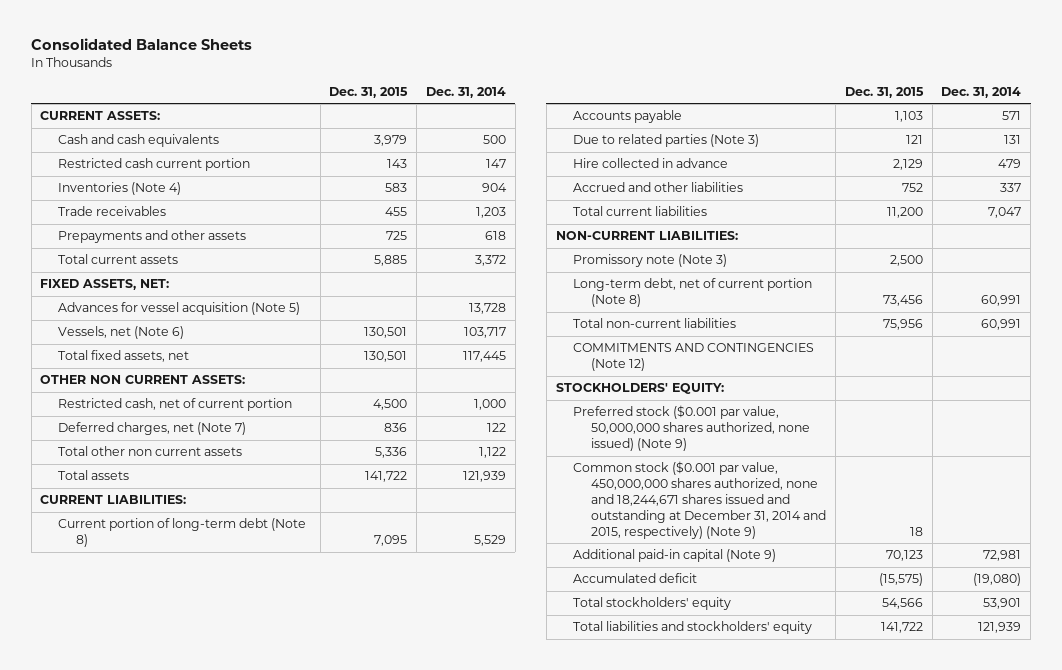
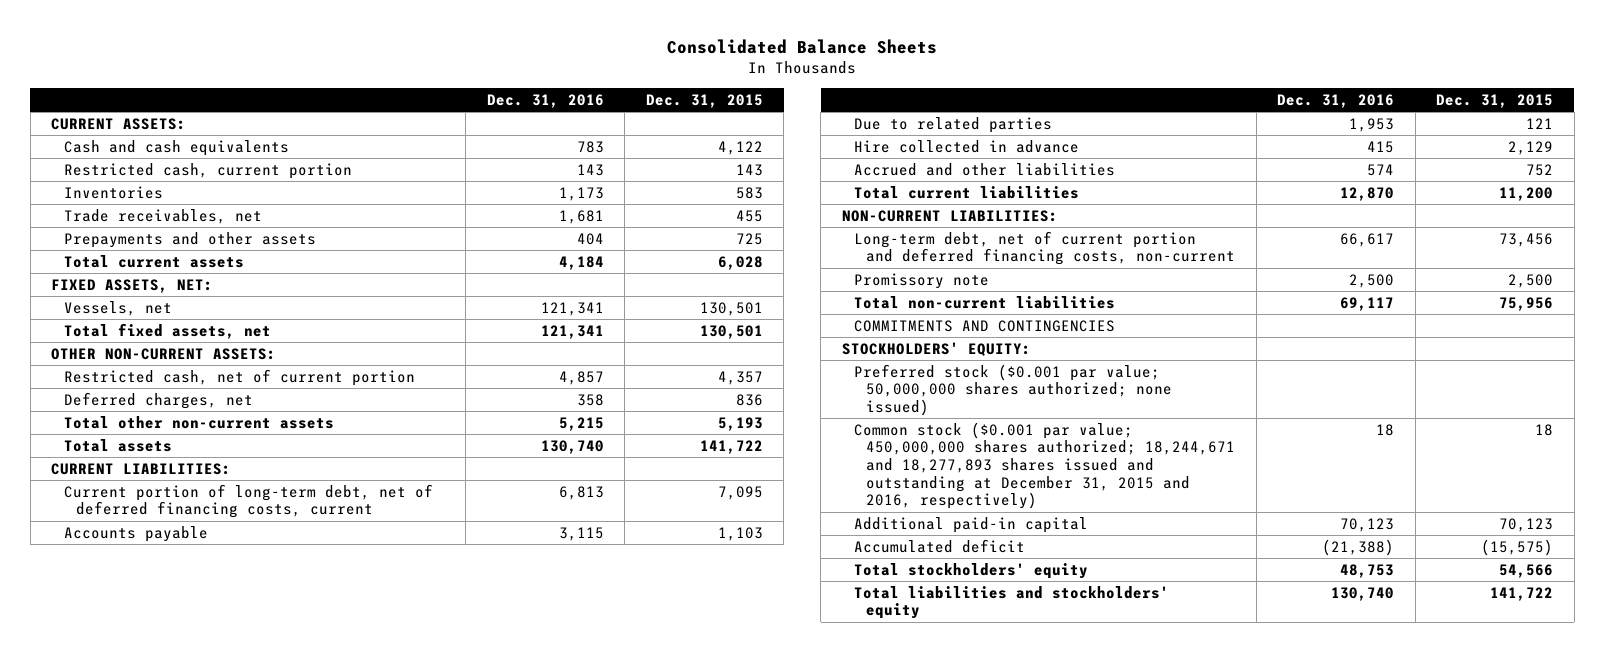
- | Dec. 31, 2015 | Dec. 31, 2014
+ | Dec. 31, 2016 | Dec. 31, 2015
- Cash and cash equivalents | 3,979 | 500
- Restricted cash current portion | 143 | 147
- Inventories (Note 4) | 583 | 904
- Trade receivables | 455 | 1,203
+ Cash and cash equivalents | 783 | 4,122
+ Restricted cash, current portion | 143 | 143
+ Inventories | 1,173 | 583
+ Trade receivables, net | 1,681 | 455
- Total current assets | 5,885 | 3,372
+ Total current assets | 4,184 | 6,028
- Advances for vessel acquisition (Note 5) | | 13,728
- Vessels, net (Note 6) | 130,501 | 103,717
+ Vessels, net | 121,341 | 130,501
- OTHER NON CURRENT ASSETS:
- Restricted cash, net of current portion | 4,500 | 1,000
- Deferred charges, net (Note 7) | 836 | 122
- Total other non current assets | 5,336 | 1,122
+ OTHER NON-CURRENT ASSETS:
+ Restricted cash, net of current portion | 4,857 | 4,357
+ Deferred charges, net | 358 | 836
+ Total other non-current assets | 5,215 | 5,193
- Current portion of long-term debt (Note 8) | 7,095 | 5,529
+ Current portion of long-term debt, net of deferred financing costs, current | 6,813 | 7,095
- Due to related parties (Note 3) | 121 | 131
+ Due to related parties | 1,953 | 121
- Promissory note (Note 3) | 2,500 |
- Long-term debt, net of current portion (Note 8) | 73,456 | 60,991
+ Long-term debt, net of current portion and deferred financing costs, non-current | 66,617 | 73,456
+ Promissory note | 2,500 | 2,500
- COMMITMENTS AND CONTINGENCIES (Note 12)
+ COMMITMENTS AND CONTINGENCIES
- Preferred stock ($0.001 par value, 50,000,000 shares authorized, none issued) (Note 9)
- Common stock ($0.001 par value, 450,000,000 shares authorized, none and 18,244,671 shares issued and outstanding at December 31, 2014 and 2015, respectively) (Note 9) | 18 |
- Additional paid-in capital (Note 9) | 70,123 | 72,981
+ Preferred stock ($0.001 par value; 50,000,000 shares authorized; none issued)
+ Common stock ($0.001 par value; 450,000,000 shares authorized; 18,244,671 and 18,277,893 shares issued and outstanding at December 31, 2015 and 2016, respectively) | 18 | 18
+ Additional paid-in capital | 70,123 | 70,123

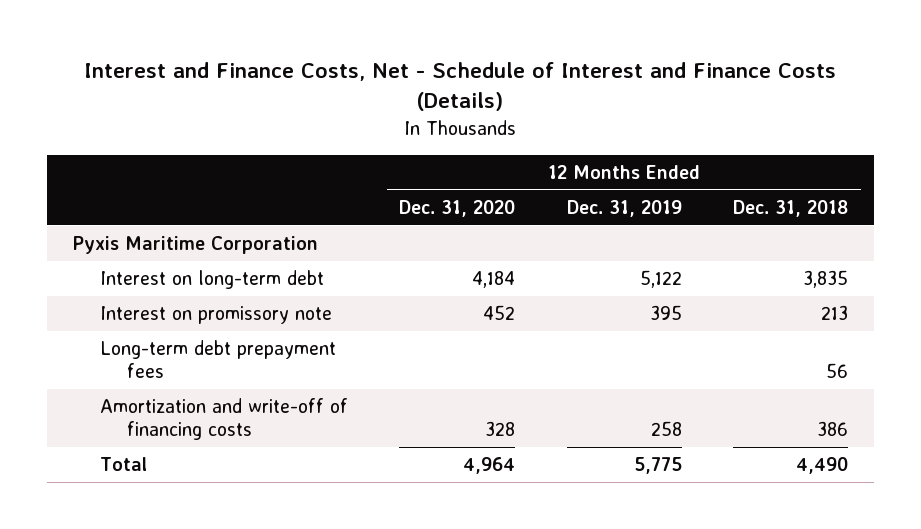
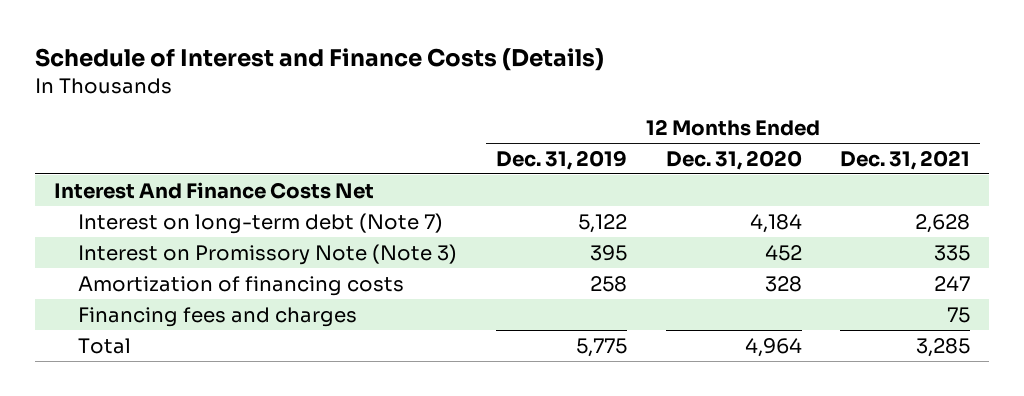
- Interest and Finance Costs, Net - Schedule of Interest and Finance Costs (Details)
+ Schedule of Interest and Finance Costs (Details)
- | 12 Months Ended Dec. 31, 2020 | 12 Months Ended Dec. 31, 2019 | 12 Months Ended Dec. 31, 2018
+ | 12 Months Ended Dec. 31, 2019 | 12 Months Ended Dec. 31, 2020 | 12 Months Ended Dec. 31, 2021
- Pyxis Maritime Corporation
- Interest on long-term debt | 4,184 | 5,122 | 3,835
- Interest on promissory note | 452 | 395 | 213
- Long-term debt prepayment fees | | | 56
- Amortization and write-off of financing costs | 328 | 258 | 386
+ Interest And Finance Costs Net
+ Interest on long-term debt (Note 7) | 5,122 | 4,184 | 2,628
+ Interest on Promissory Note (Note 3) | 395 | 452 | 335
+ Amortization of financing costs | 258 | 328 | 247
+ Financing fees and charges | | | 75

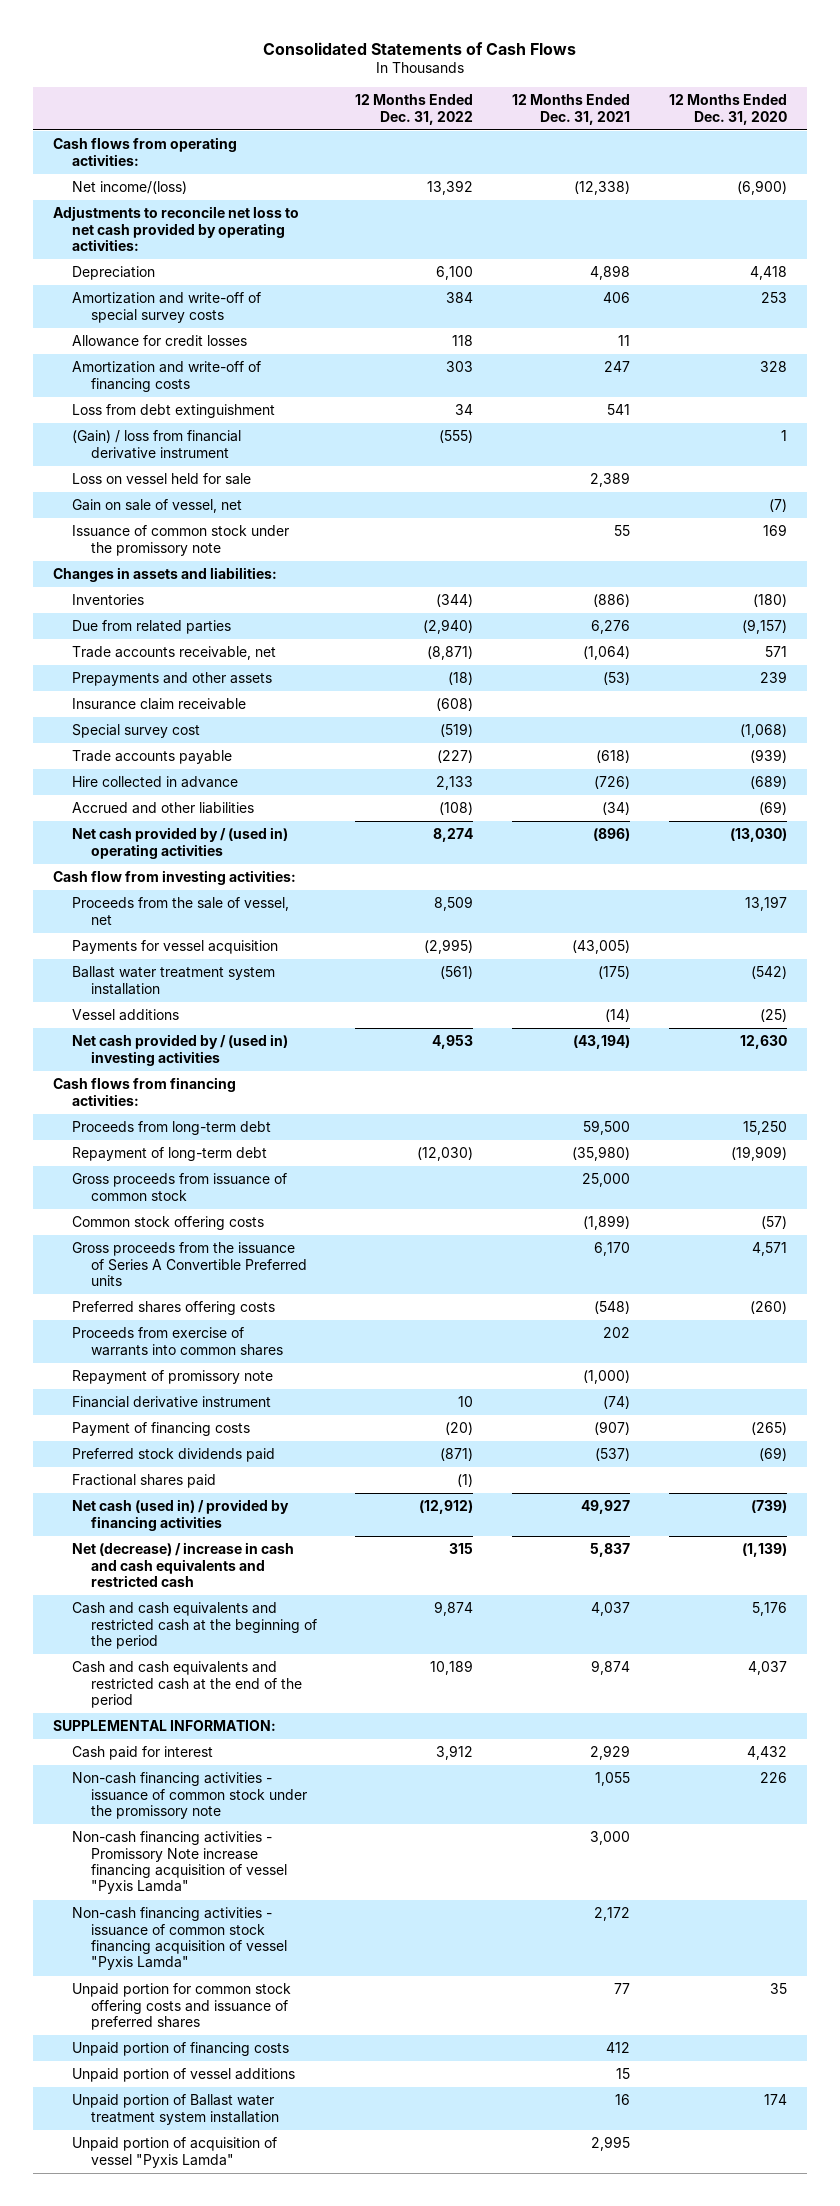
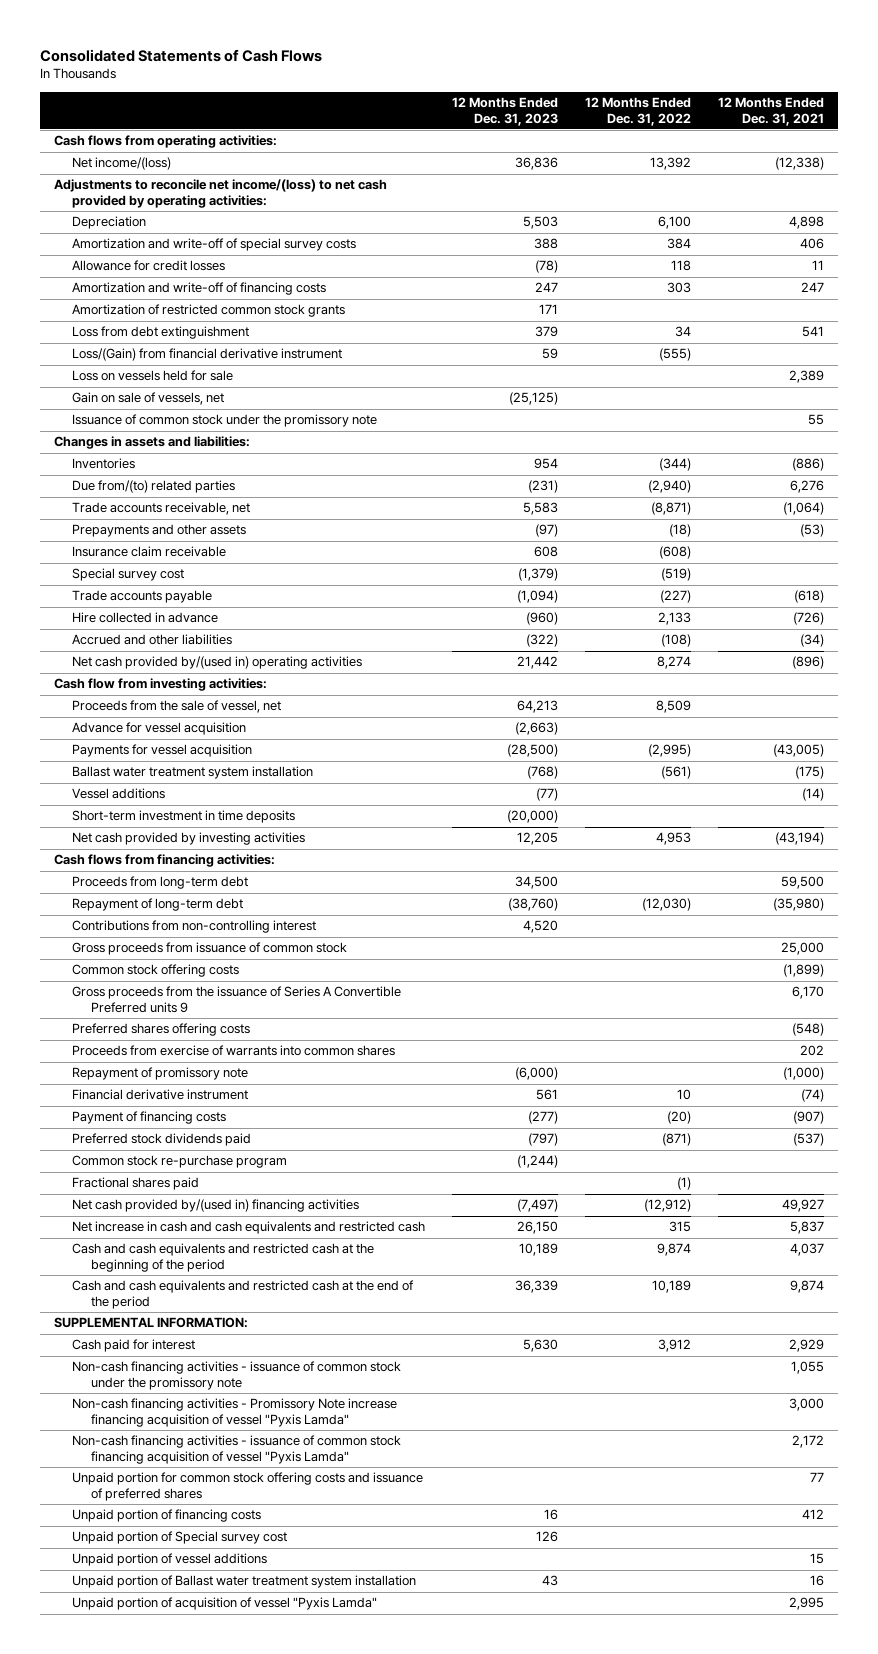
- | 12 Months Ended Dec. 31, 2022 | 12 Months Ended Dec. 31, 2021 | 12 Months Ended Dec. 31, 2020
+ | 12 Months Ended Dec. 31, 2023 | 12 Months Ended Dec. 31, 2022 | 12 Months Ended Dec. 31, 2021
- Adjustments to reconcile net loss to net cash provided by operating activities:
+ Adjustments to reconcile net income/(loss) to net cash provided by operating activities:
+ Amortization of restricted common stock grants | 171 | |
- (Gain) / loss from financial derivative instrument | (555) | | 1
- Loss on vessel held for sale | | 2,389 |
- Gain on sale of vessel, net | | | (7)
+ Loss/(Gain) from financial derivative instrument | 59 | (555) |
+ Loss on vessels held for sale | | | 2,389
+ Gain on sale of vessels, net | (25,125) | |
- Due from related parties | (2,940) | 6,276 | (9,157)
+ Due from/(to) related parties | (231) | (2,940) | 6,276
- Net cash provided by / (used in) operating activities | 8,274 | (896) | (13,030)
+ Net cash provided by/(used in) operating activities | 21,442 | 8,274 | (896)
+ Advance for vessel acquisition | (2,663) | |
- Net cash provided by / (used in) investing activities | 4,953 | (43,194) | 12,630
+ Short-term investment in time deposits | (20,000) | |
+ Net cash provided by investing activities | 12,205 | 4,953 | (43,194)
+ Contributions from non-controlling interest | 4,520 | |
- Gross proceeds from the issuance of Series A Convertible Preferred units | | 6,170 | 4,571
+ Gross proceeds from the issuance of Series A Convertible Preferred units 9 | | | 6,170
+ Common stock re-purchase program | (1,244) | |
- Net cash (used in) / provided by financing activities | (12,912) | 49,927 | (739)
- Net (decrease) / increase in cash and cash equivalents and restricted cash | 315 | 5,837 | (1,139)
+ Net cash provided by/(used in) financing activities | (7,497) | (12,912) | 49,927
+ Net increase in cash and cash equivalents and restricted cash | 26,150 | 315 | 5,837
+ Unpaid portion of Special survey cost | 126 | |

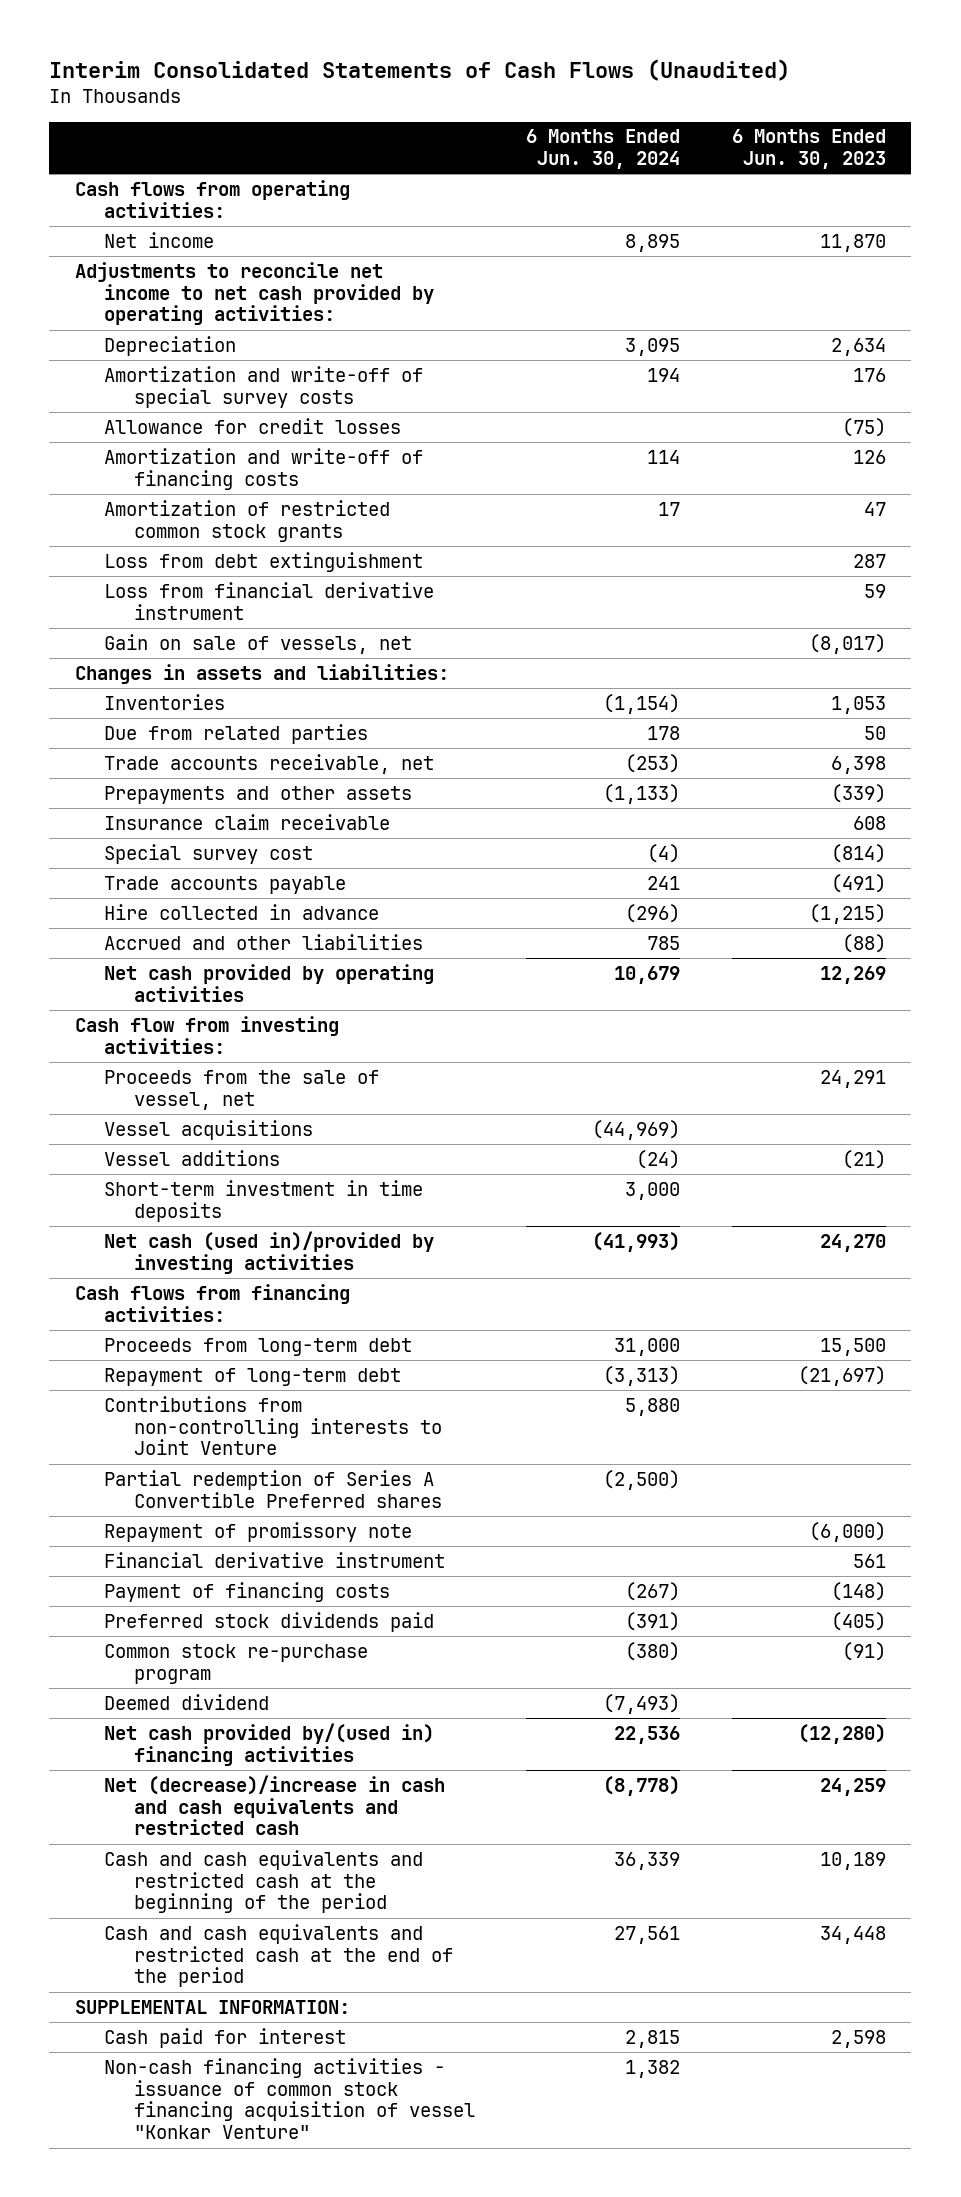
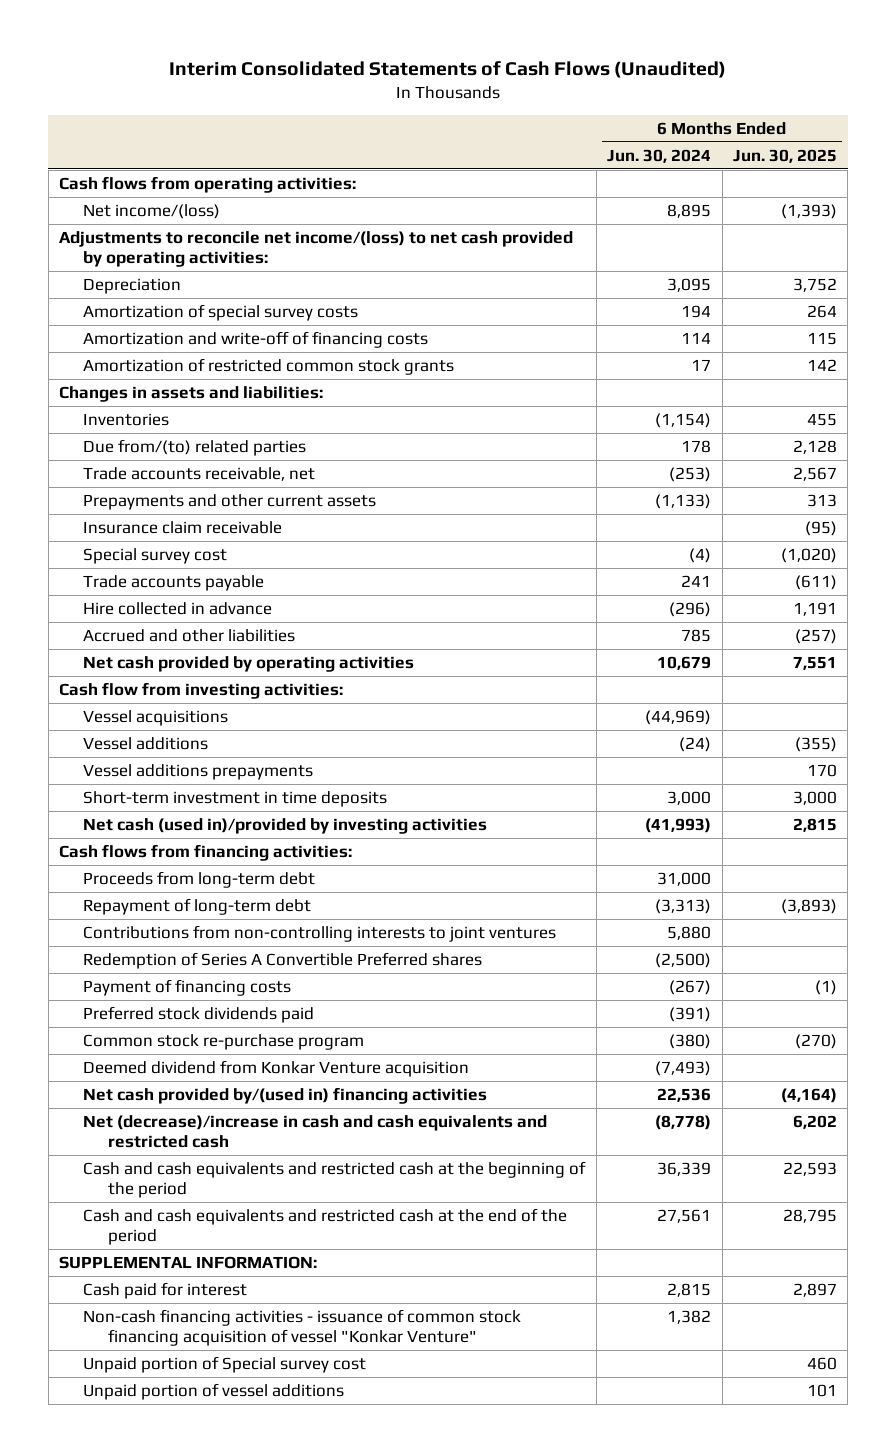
- | 6 Months Ended Jun. 30, 2024 | 6 Months Ended Jun. 30, 2023
+ | 6 Months Ended Jun. 30, 2024 | 6 Months Ended Jun. 30, 2025
- Net income | 8,895 | 11,870
- Adjustments to reconcile net income to net cash provided by operating activities:
+ Net income/(loss) | 8,895 | (1,393)
+ Adjustments to reconcile net income/(loss) to net cash provided by operating activities:
- Amortization and write-off of special survey costs | 194 | 176
- Allowance for credit losses | | (75)
+ Amortization of special survey costs | 194 | 264
- Loss from debt extinguishment | | 287
- Loss from financial derivative instrument | | 59
- Gain on sale of vessels, net | | (8,017)
- Due from related parties | 178 | 50
+ Due from/(to) related parties | 178 | 2,128
- Prepayments and other assets | (1,133) | (339)
+ Prepayments and other current assets | (1,133) | 313
- Proceeds from the sale of vessel, net | | 24,291
+ Vessel additions prepayments | | 170
- Contributions from non-controlling interests to Joint Venture | 5,880 |
- Partial redemption of Series A Convertible Preferred shares | (2,500) |
- Repayment of promissory note | | (6,000)
- Financial derivative instrument | | 561
+ Contributions from non-controlling interests to joint ventures | 5,880 |
+ Redemption of Series A Convertible Preferred shares | (2,500) |
- Deemed dividend | (7,493) |
+ Deemed dividend from Konkar Venture acquisition | (7,493) |
+ Unpaid portion of Special survey cost | | 460
+ Unpaid portion of vessel additions | | 101

